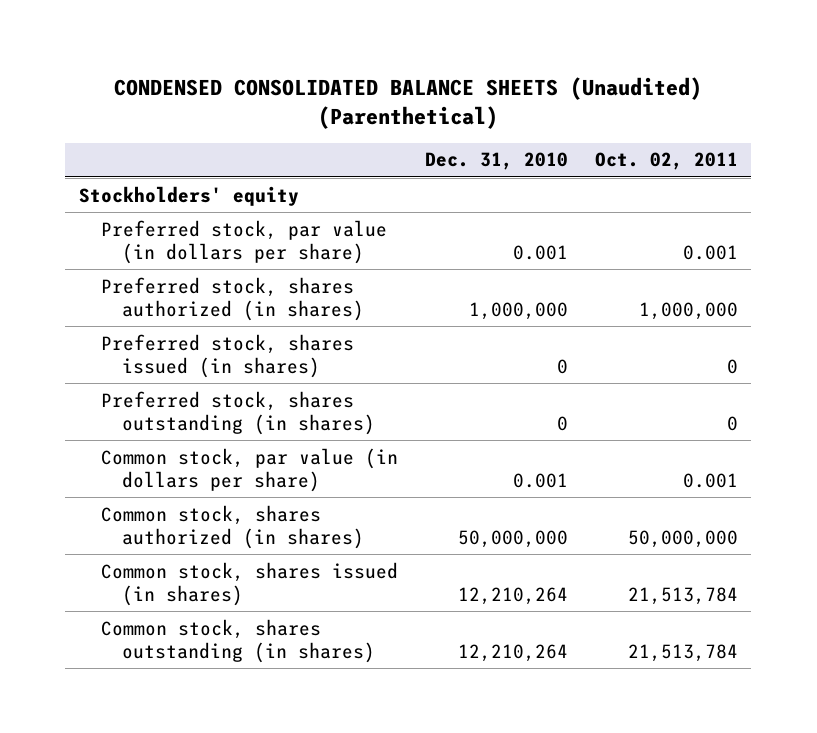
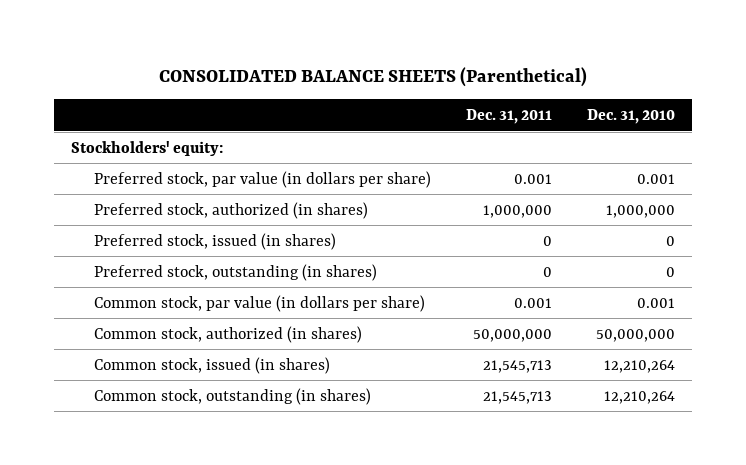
- CONDENSED CONSOLIDATED BALANCE SHEETS (Unaudited) (Parenthetical)
+ CONSOLIDATED BALANCE SHEETS (Parenthetical)
- | Dec. 31, 2010 | Oct. 02, 2011
+ | Dec. 31, 2011 | Dec. 31, 2010
- Stockholders' equity
+ Stockholders' equity:
- Preferred stock, shares authorized (in shares) | 1,000,000 | 1,000,000
- Preferred stock, shares issued (in shares) | 0 | 0
- Preferred stock, shares outstanding (in shares) | 0 | 0
+ Preferred stock, authorized (in shares) | 1,000,000 | 1,000,000
+ Preferred stock, issued (in shares) | 0 | 0
+ Preferred stock, outstanding (in shares) | 0 | 0
- Common stock, shares authorized (in shares) | 50,000,000 | 50,000,000
- Common stock, shares issued (in shares) | 12,210,264 | 21,513,784
- Common stock, shares outstanding (in shares) | 12,210,264 | 21,513,784
+ Common stock, authorized (in shares) | 50,000,000 | 50,000,000
+ Common stock, issued (in shares) | 21,545,713 | 12,210,264
+ Common stock, outstanding (in shares) | 21,545,713 | 12,210,264

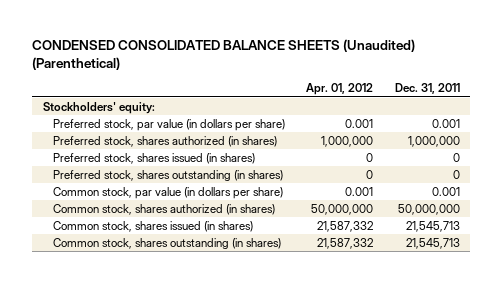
- CONSOLIDATED BALANCE SHEETS (Parenthetical)
+ CONDENSED CONSOLIDATED BALANCE SHEETS (Unaudited) (Parenthetical)
- | Dec. 31, 2011 | Dec. 31, 2010
+ | Apr. 01, 2012 | Dec. 31, 2011
- Preferred stock, authorized (in shares) | 1,000,000 | 1,000,000
- Preferred stock, issued (in shares) | 0 | 0
- Preferred stock, outstanding (in shares) | 0 | 0
+ Preferred stock, shares authorized (in shares) | 1,000,000 | 1,000,000
+ Preferred stock, shares issued (in shares) | 0 | 0
+ Preferred stock, shares outstanding (in shares) | 0 | 0
- Common stock, authorized (in shares) | 50,000,000 | 50,000,000
- Common stock, issued (in shares) | 21,545,713 | 12,210,264
- Common stock, outstanding (in shares) | 21,545,713 | 12,210,264
+ Common stock, shares authorized (in shares) | 50,000,000 | 50,000,000
+ Common stock, shares issued (in shares) | 21,587,332 | 21,545,713
+ Common stock, shares outstanding (in shares) | 21,587,332 | 21,545,713

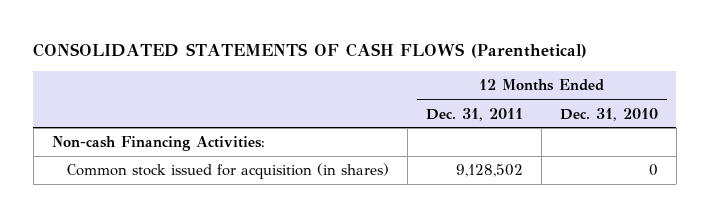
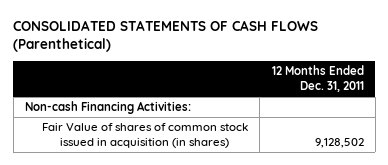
- | 12 Months Ended Dec. 31, 2011 | 12 Months Ended Dec. 31, 2010
+ | 12 Months Ended Dec. 31, 2011
- Common stock issued for acquisition (in shares) | 9,128,502 | 0
+ Fair Value of shares of common stock issued in acquisition (in shares) | 9,128,502

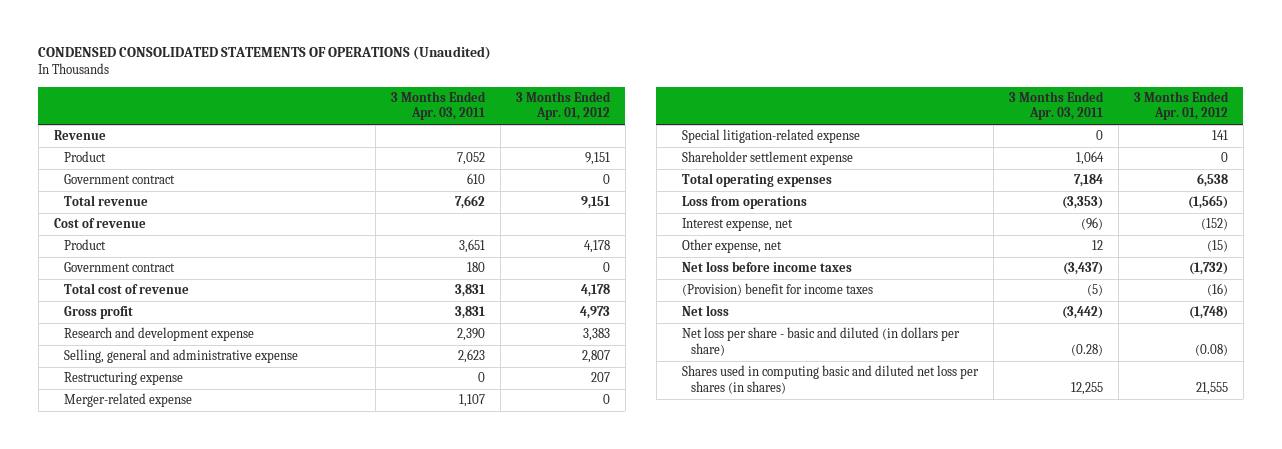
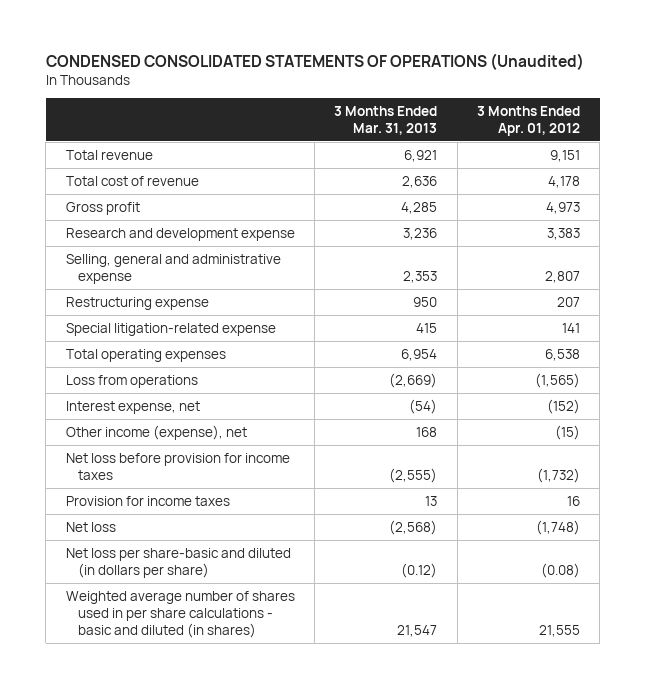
- | 3 Months Ended Apr. 03, 2011 | 3 Months Ended Apr. 01, 2012
+ | 3 Months Ended Mar. 31, 2013 | 3 Months Ended Apr. 01, 2012
- Revenue
- Product | 7,052 | 9,151
- Government contract | 610 | 0
- Cost of revenue
- Product | 3,651 | 4,178
- Government contract | 180 | 0
- Merger-related expense | 1,107 | 0
- Shareholder settlement expense | 1,064 | 0
- Other expense, net | 12 | (15)
- Net loss before income taxes | (3,437) | (1,732)
- (Provision) benefit for income taxes | (5) | (16)
+ Other income (expense), net | 168 | (15)
+ Net loss before provision for income taxes | (2,555) | (1,732)
+ Provision for income taxes | 13 | 16
- Net loss per share - basic and diluted (in dollars per share) | (0.28) | (0.08)
- Shares used in computing basic and diluted net loss per shares (in shares) | 12,255 | 21,555
+ Net loss per share-basic and diluted (in dollars per share) | (0.12) | (0.08)
+ Weighted average number of shares used in per share calculations - basic and diluted (in shares) | 21,547 | 21,555

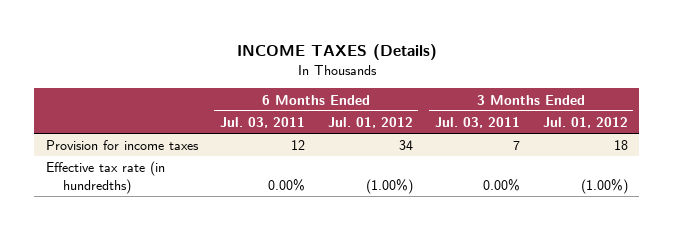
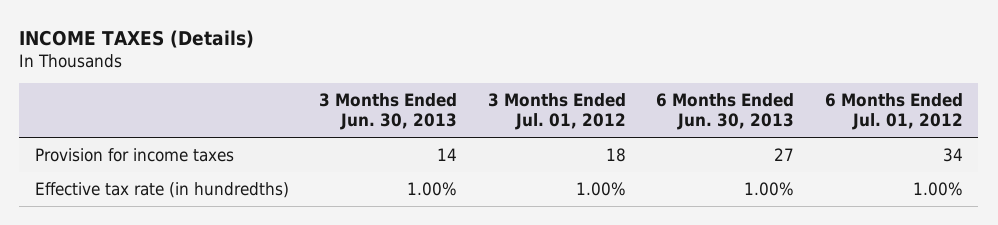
- | 6 Months Ended Jul. 03, 2011 | 6 Months Ended Jul. 01, 2012 | 3 Months Ended Jul. 03, 2011 | 3 Months Ended Jul. 01, 2012
+ | 3 Months Ended Jun. 30, 2013 | 3 Months Ended Jul. 01, 2012 | 6 Months Ended Jun. 30, 2013 | 6 Months Ended Jul. 01, 2012
- Effective tax rate (in hundredths) | 0.00% | (1.00%) | 0.00% | (1.00%)
+ Effective tax rate (in hundredths) | 1.00% | 1.00% | 1.00% | 1.00%

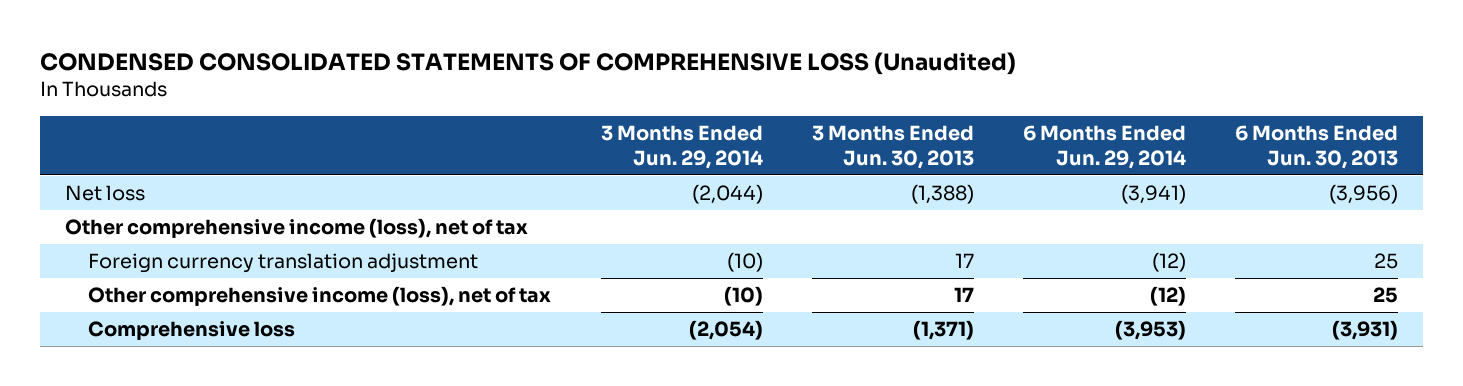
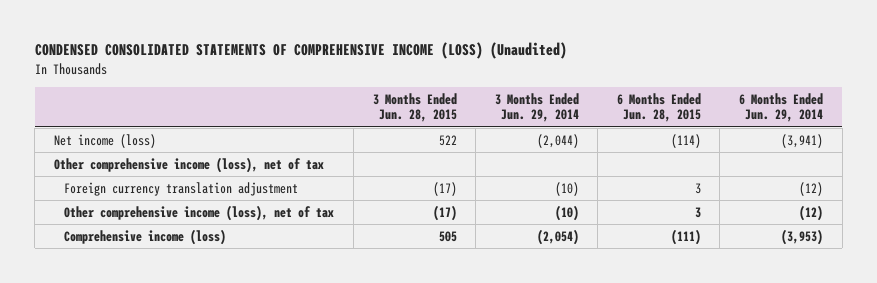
- CONDENSED CONSOLIDATED STATEMENTS OF COMPREHENSIVE LOSS (Unaudited)
+ CONDENSED CONSOLIDATED STATEMENTS OF COMPREHENSIVE INCOME (LOSS) (Unaudited)
- | 3 Months Ended Jun. 29, 2014 | 3 Months Ended Jun. 30, 2013 | 6 Months Ended Jun. 29, 2014 | 6 Months Ended Jun. 30, 2013
+ | 3 Months Ended Jun. 28, 2015 | 3 Months Ended Jun. 29, 2014 | 6 Months Ended Jun. 28, 2015 | 6 Months Ended Jun. 29, 2014
- Net loss | (2,044) | (1,388) | (3,941) | (3,956)
+ Net income (loss) | 522 | (2,044) | (114) | (3,941)
- Comprehensive loss | (2,054) | (1,371) | (3,953) | (3,931)
+ Comprehensive income (loss) | 505 | (2,054) | (111) | (3,953)

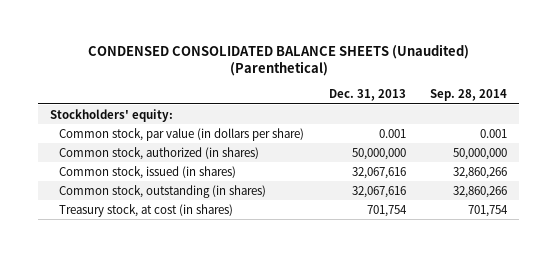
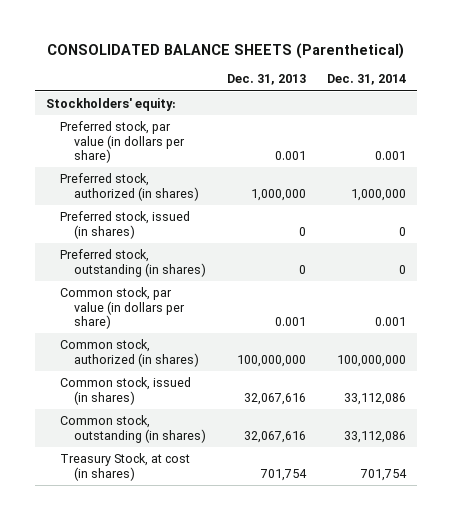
- CONDENSED CONSOLIDATED BALANCE SHEETS (Unaudited) (Parenthetical)
+ CONSOLIDATED BALANCE SHEETS (Parenthetical)
- | Dec. 31, 2013 | Sep. 28, 2014
+ | Dec. 31, 2013 | Dec. 31, 2014
+ Preferred stock, par value (in dollars per share) | 0.001 | 0.001
+ Preferred stock, authorized (in shares) | 1,000,000 | 1,000,000
+ Preferred stock, issued (in shares) | 0 | 0
+ Preferred stock, outstanding (in shares) | 0 | 0
- Common stock, authorized (in shares) | 50,000,000 | 50,000,000
+ Common stock, authorized (in shares) | 100,000,000 | 100,000,000
- Treasury stock, at cost (in shares) | 701,754 | 701,754
+ Treasury Stock, at cost (in shares) | 701,754 | 701,754

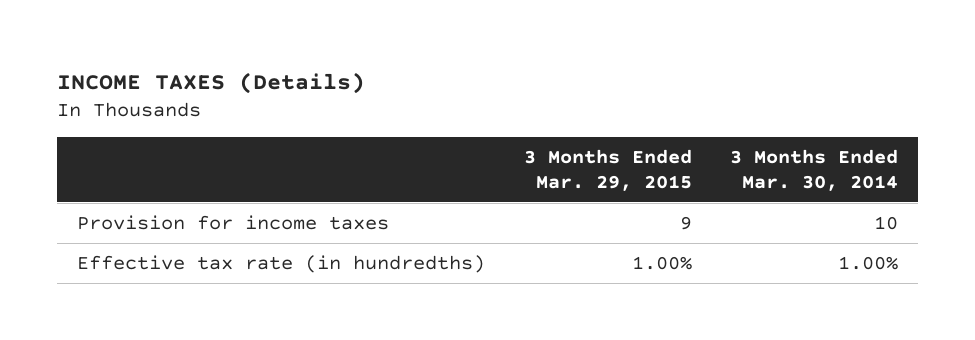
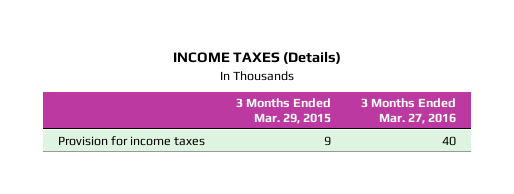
- | 3 Months Ended Mar. 29, 2015 | 3 Months Ended Mar. 30, 2014
+ | 3 Months Ended Mar. 29, 2015 | 3 Months Ended Mar. 27, 2016
- Effective tax rate (in hundredths) | 1.00% | 1.00%

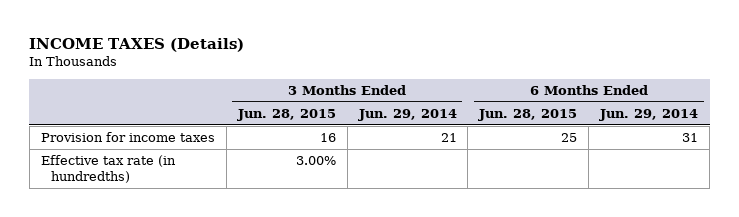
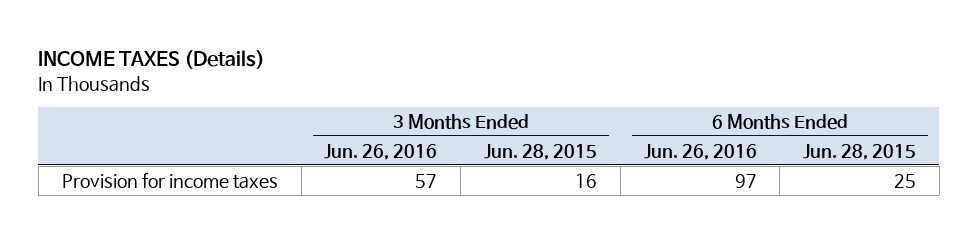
- | 3 Months Ended Jun. 28, 2015 | 3 Months Ended Jun. 29, 2014 | 6 Months Ended Jun. 28, 2015 | 6 Months Ended Jun. 29, 2014
+ | 3 Months Ended Jun. 26, 2016 | 3 Months Ended Jun. 28, 2015 | 6 Months Ended Jun. 26, 2016 | 6 Months Ended Jun. 28, 2015
- Effective tax rate (in hundredths) | 3.00% | | |

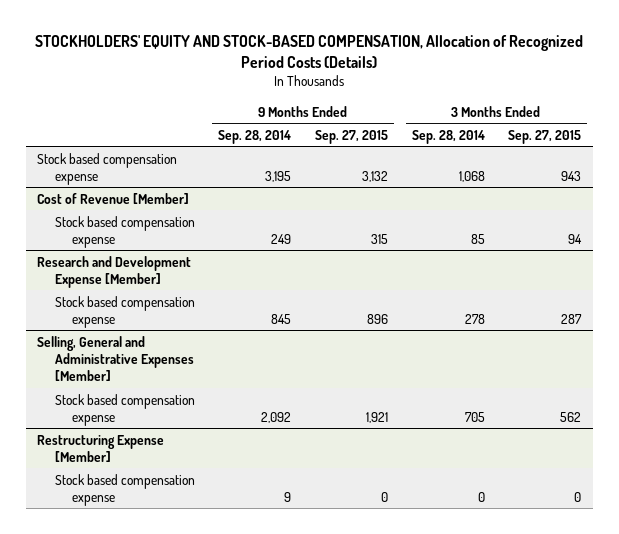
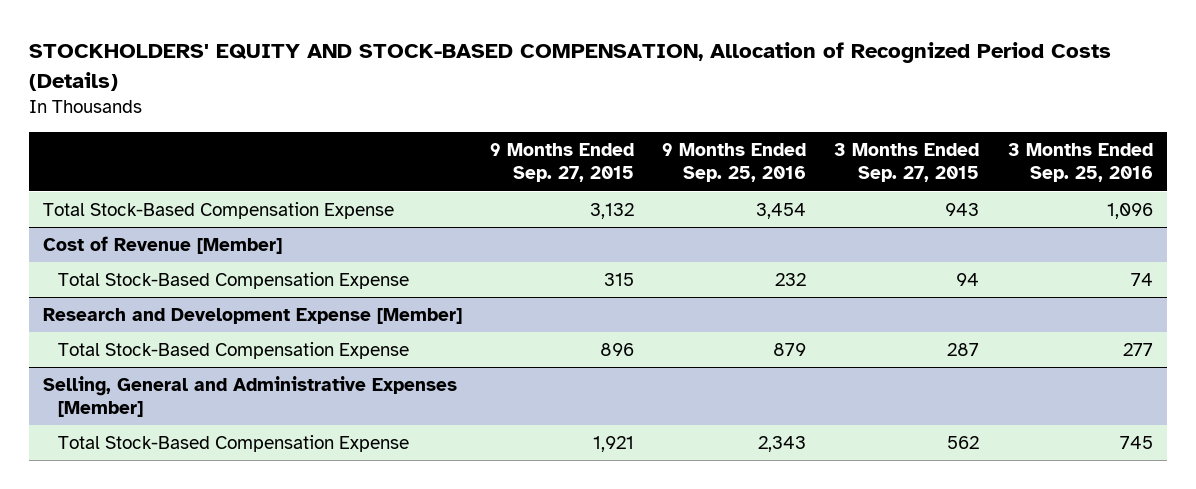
- | 9 Months Ended Sep. 28, 2014 | 9 Months Ended Sep. 27, 2015 | 3 Months Ended Sep. 28, 2014 | 3 Months Ended Sep. 27, 2015
+ | 9 Months Ended Sep. 27, 2015 | 9 Months Ended Sep. 25, 2016 | 3 Months Ended Sep. 27, 2015 | 3 Months Ended Sep. 25, 2016
- Stock based compensation expense | 3,195 | 3,132 | 1,068 | 943
+ Total Stock-Based Compensation Expense | 3,132 | 3,454 | 943 | 1,096
@ Cost of Revenue [Member]
- Stock based compensation expense | 249 | 315 | 85 | 94
+ Total Stock-Based Compensation Expense | 315 | 232 | 94 | 74
@ Research and Development Expense [Member]
- Stock based compensation expense | 845 | 896 | 278 | 287
+ Total Stock-Based Compensation Expense | 896 | 879 | 287 | 277
@ Selling, General and Administrative Expenses [Member]
- Stock based compensation expense | 2,092 | 1,921 | 705 | 562
- Restructuring Expense [Member]
- Stock based compensation expense | 9 | 0 | 0 | 0
@ Selling, General and Administrative Expenses [Member]
+ Total Stock-Based Compensation Expense | 1,921 | 2,343 | 562 | 745

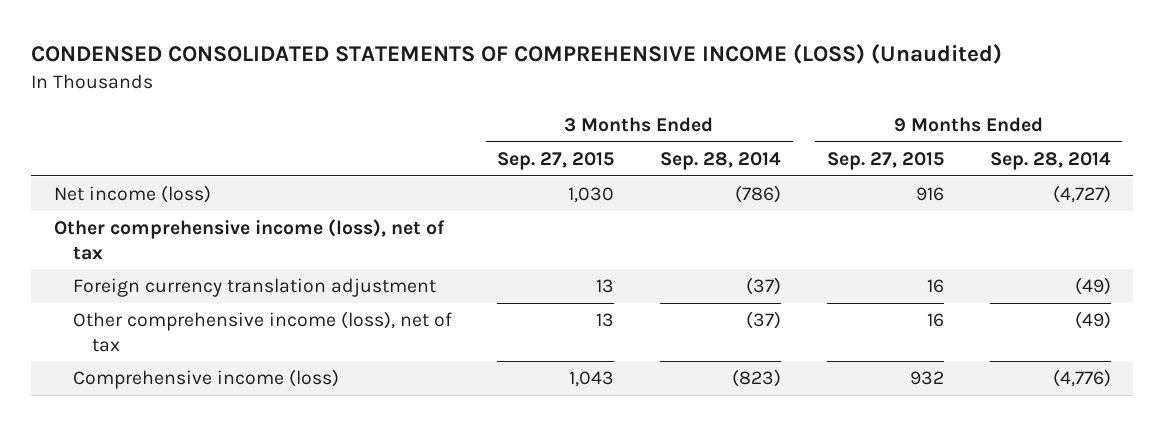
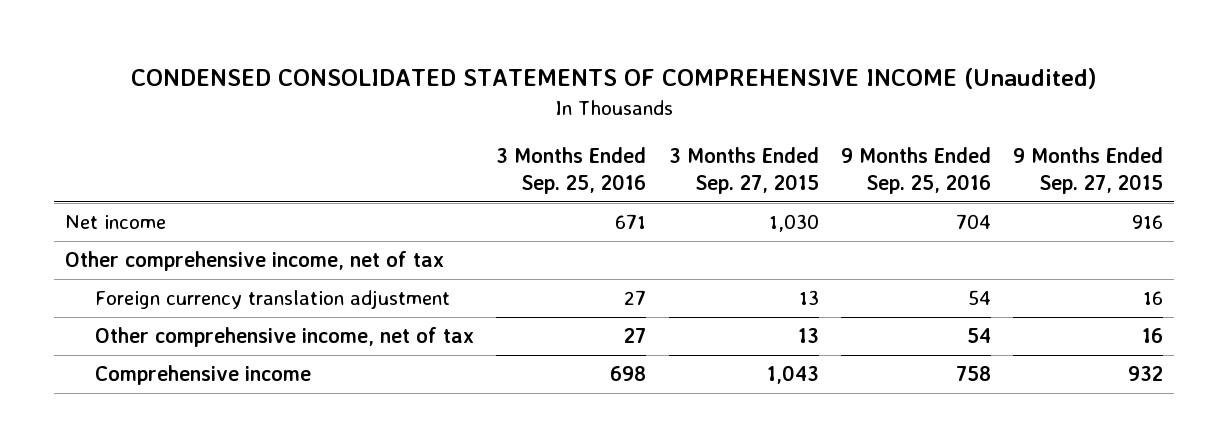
- CONDENSED CONSOLIDATED STATEMENTS OF COMPREHENSIVE INCOME (LOSS) (Unaudited)
+ CONDENSED CONSOLIDATED STATEMENTS OF COMPREHENSIVE INCOME (Unaudited)
- | 3 Months Ended Sep. 27, 2015 | 3 Months Ended Sep. 28, 2014 | 9 Months Ended Sep. 27, 2015 | 9 Months Ended Sep. 28, 2014
+ | 3 Months Ended Sep. 25, 2016 | 3 Months Ended Sep. 27, 2015 | 9 Months Ended Sep. 25, 2016 | 9 Months Ended Sep. 27, 2015
- Net income (loss) | 1,030 | (786) | 916 | (4,727)
- Other comprehensive income (loss), net of tax
+ Net income | 671 | 1,030 | 704 | 916
+ Other comprehensive income, net of tax
- Other comprehensive income (loss), net of tax | 13 | (37) | 16 | (49)
- Comprehensive income (loss) | 1,043 | (823) | 932 | (4,776)
+ Other comprehensive income, net of tax | 27 | 13 | 54 | 16
+ Comprehensive income | 698 | 1,043 | 758 | 932

